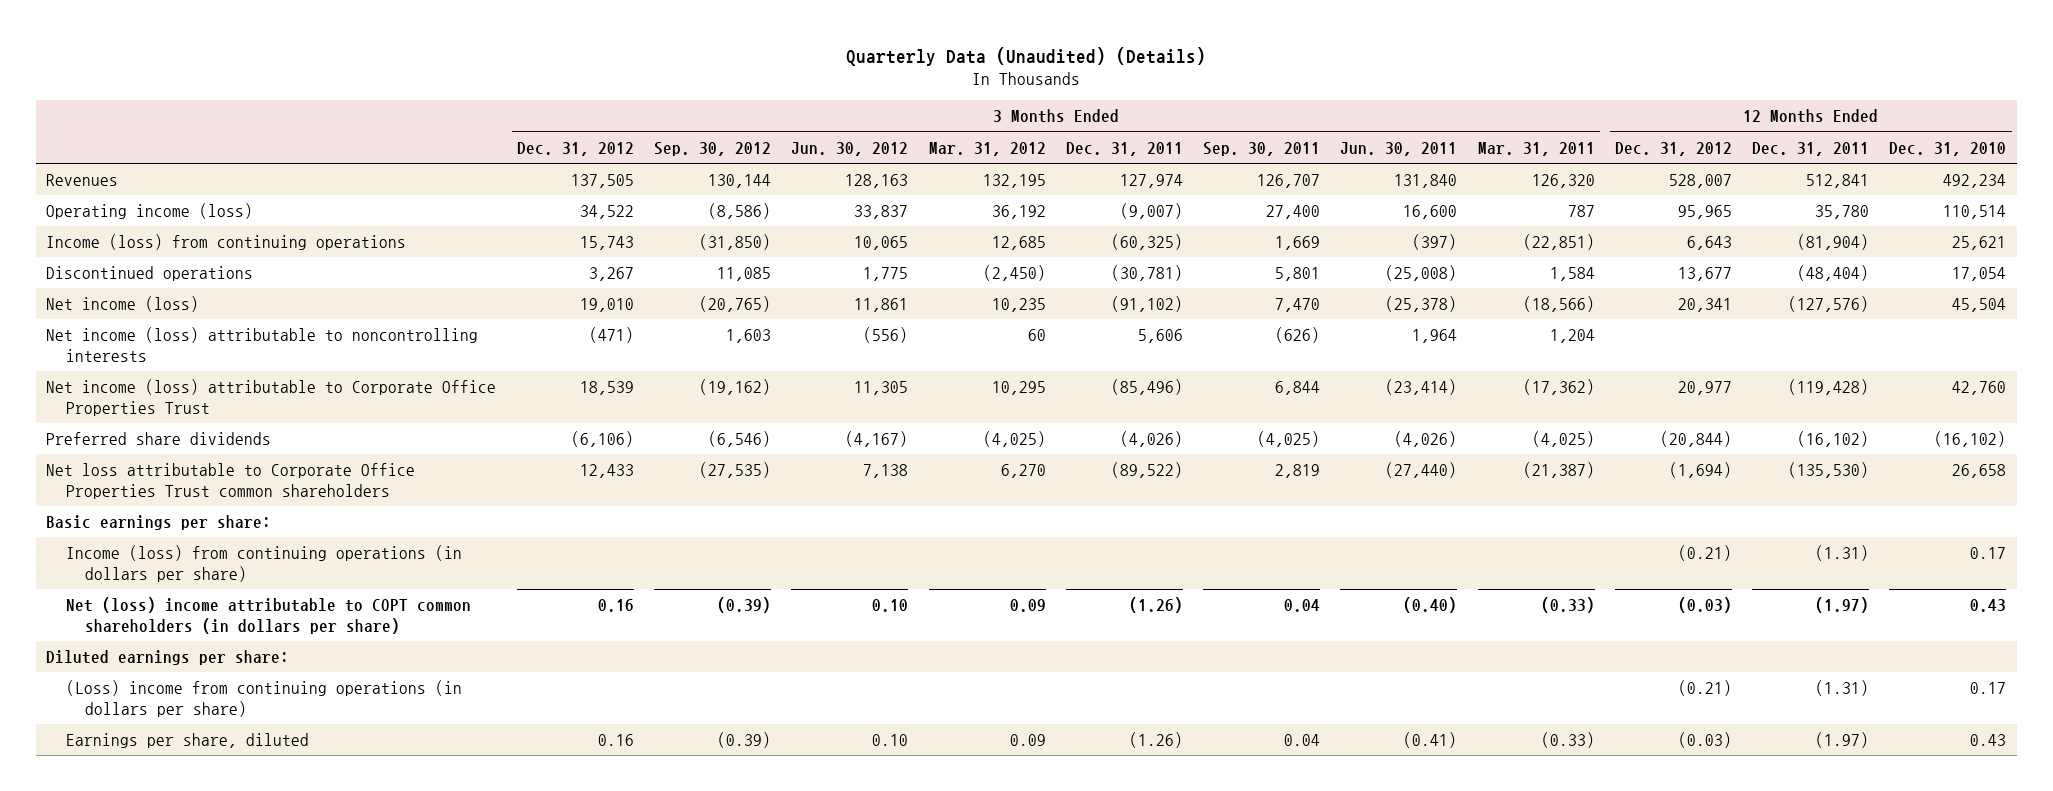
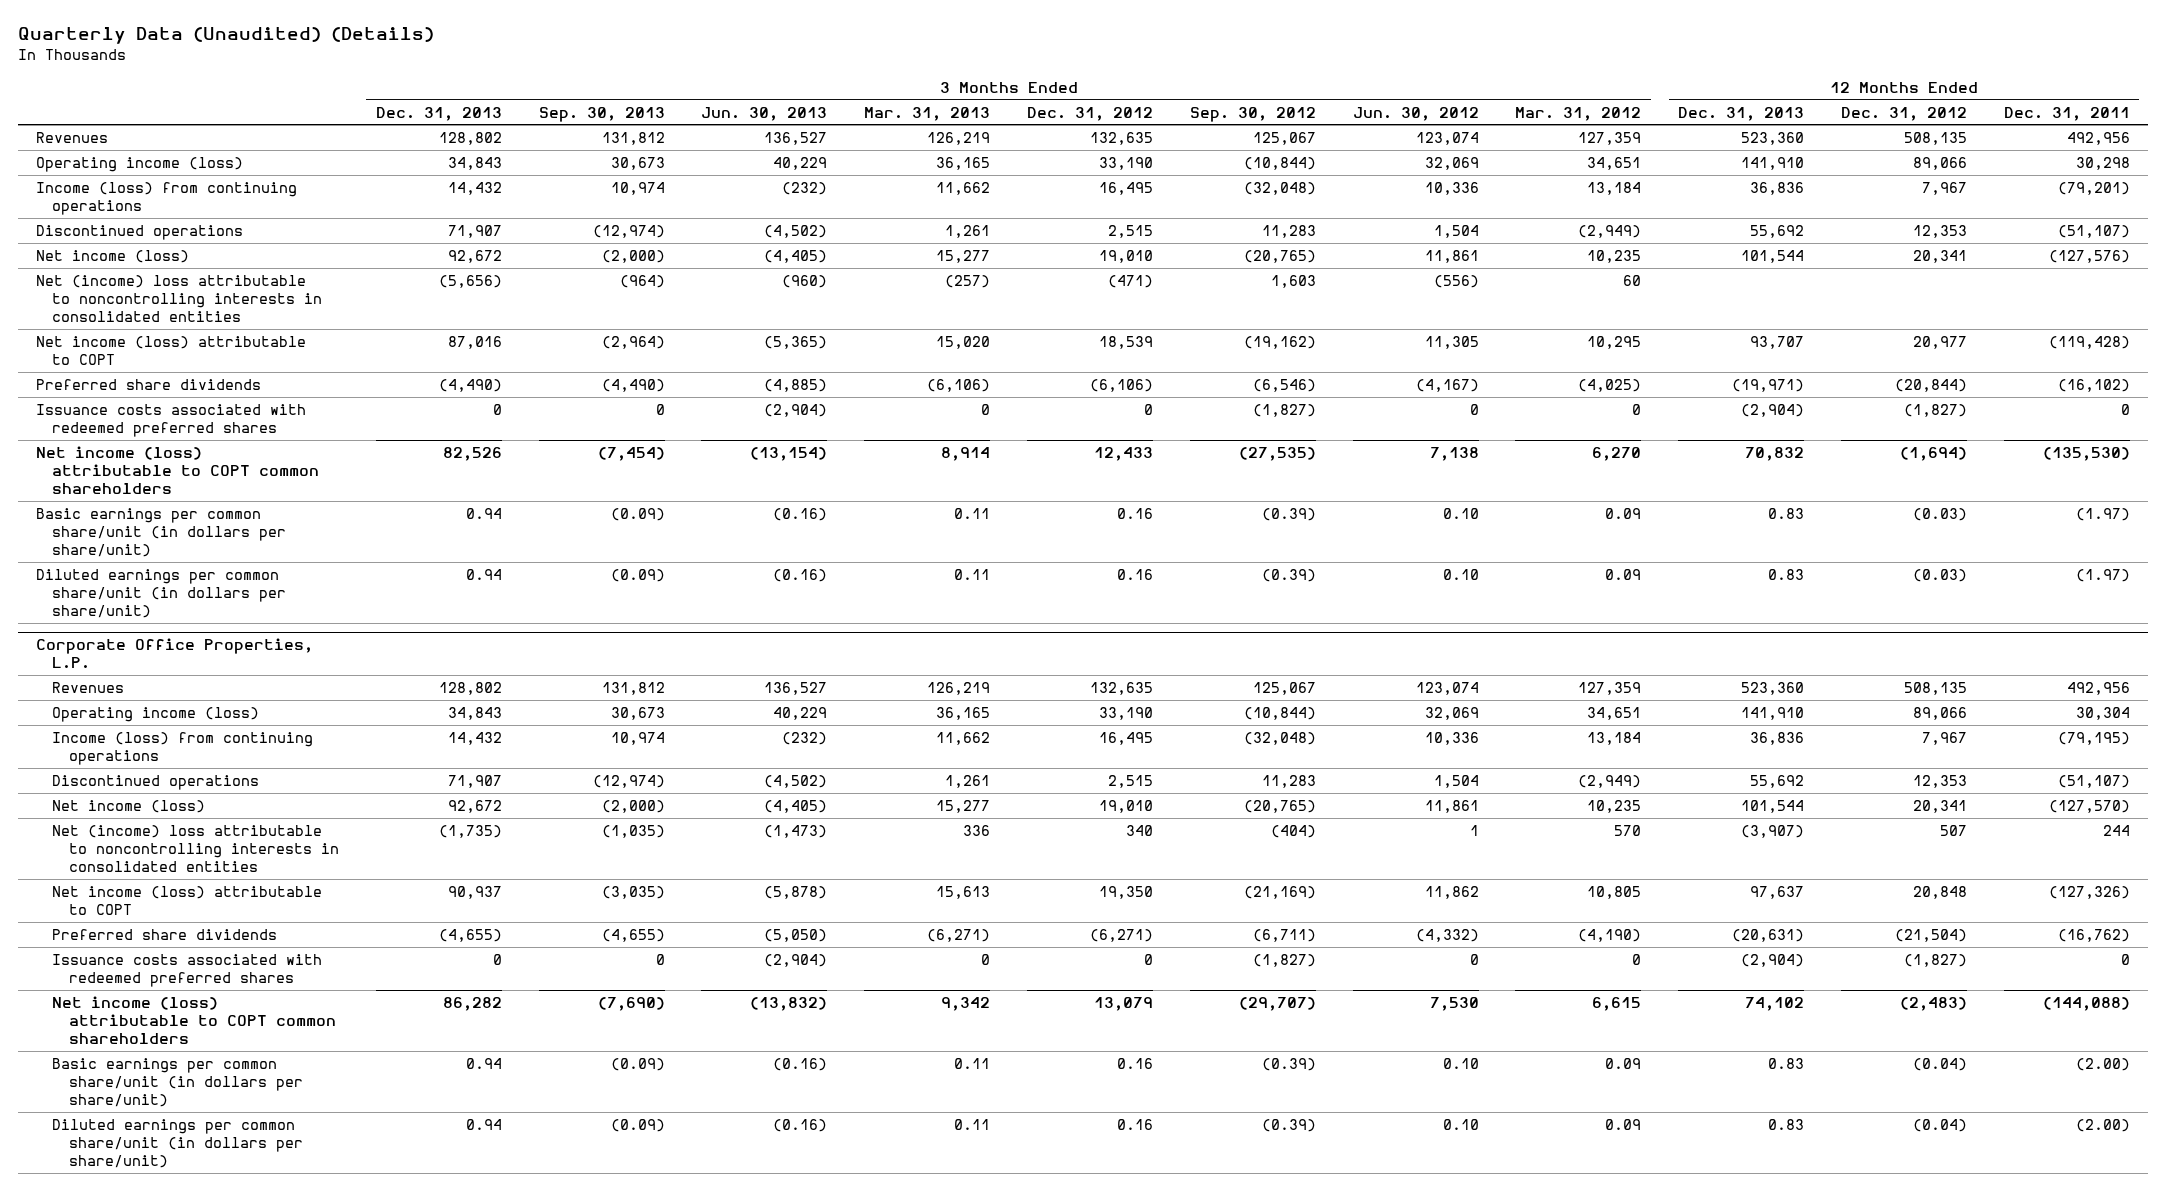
- | 3 Months Ended Dec. 31, 2012 | 3 Months Ended Sep. 30, 2012 | 3 Months Ended Jun. 30, 2012 | 3 Months Ended Mar. 31, 2012 | 3 Months Ended Dec. 31, 2011 | 3 Months Ended Sep. 30, 2011 | 3 Months Ended Jun. 30, 2011 | 3 Months Ended Mar. 31, 2011 | 12 Months Ended Dec. 31, 2012 | 12 Months Ended Dec. 31, 2011 | 12 Months Ended Dec. 31, 2010
+ | 3 Months Ended Dec. 31, 2013 | 3 Months Ended Sep. 30, 2013 | 3 Months Ended Jun. 30, 2013 | 3 Months Ended Mar. 31, 2013 | 3 Months Ended Dec. 31, 2012 | 3 Months Ended Sep. 30, 2012 | 3 Months Ended Jun. 30, 2012 | 3 Months Ended Mar. 31, 2012 | 12 Months Ended Dec. 31, 2013 | 12 Months Ended Dec. 31, 2012 | 12 Months Ended Dec. 31, 2011
- Revenues | 137,505 | 130,144 | 128,163 | 132,195 | 127,974 | 126,707 | 131,840 | 126,320 | 528,007 | 512,841 | 492,234
- Operating income (loss) | 34,522 | (8,586) | 33,837 | 36,192 | (9,007) | 27,400 | 16,600 | 787 | 95,965 | 35,780 | 110,514
- Income (loss) from continuing operations | 15,743 | (31,850) | 10,065 | 12,685 | (60,325) | 1,669 | (397) | (22,851) | 6,643 | (81,904) | 25,621
- Discontinued operations | 3,267 | 11,085 | 1,775 | (2,450) | (30,781) | 5,801 | (25,008) | 1,584 | 13,677 | (48,404) | 17,054
+ Revenues | 128,802 | 131,812 | 136,527 | 126,219 | 132,635 | 125,067 | 123,074 | 127,359 | 523,360 | 508,135 | 492,956
+ Operating income (loss) | 34,843 | 30,673 | 40,229 | 36,165 | 33,190 | (10,844) | 32,069 | 34,651 | 141,910 | 89,066 | 30,298
+ Income (loss) from continuing operations | 14,432 | 10,974 | (232) | 11,662 | 16,495 | (32,048) | 10,336 | 13,184 | 36,836 | 7,967 | (79,201)
+ Discontinued operations | 71,907 | (12,974) | (4,502) | 1,261 | 2,515 | 11,283 | 1,504 | (2,949) | 55,692 | 12,353 | (51,107)
- Net income (loss) attributable to noncontrolling interests | (471) | 1,603 | (556) | 60 | 5,606 | (626) | 1,964 | 1,204 | | |
- Net income (loss) attributable to Corporate Office Properties Trust | 18,539 | (19,162) | 11,305 | 10,295 | (85,496) | 6,844 | (23,414) | (17,362) | 20,977 | (119,428) | 42,760
+ Net (income) loss attributable to noncontrolling interests in consolidated entities | (5,656) | (964) | (960) | (257) | (471) | 1,603 | (556) | 60 | | |
+ Net income (loss) attributable to COPT | 87,016 | (2,964) | (5,365) | 15,020 | 18,539 | (19,162) | 11,305 | 10,295 | 93,707 | 20,977 | (119,428)
- Net loss attributable to Corporate Office Properties Trust common shareholders | 12,433 | (27,535) | 7,138 | 6,270 | (89,522) | 2,819 | (27,440) | (21,387) | (1,694) | (135,530) | 26,658
- Basic earnings per share:
- Income (loss) from continuing operations (in dollars per share) | | | | | | | | | (0.21) | (1.31) | 0.17
- Net (loss) income attributable to COPT common shareholders (in dollars per share) | 0.16 | (0.39) | 0.10 | 0.09 | (1.26) | 0.04 | (0.40) | (0.33) | (0.03) | (1.97) | 0.43
- Diluted earnings per share:
- (Loss) income from continuing operations (in dollars per share) | | | | | | | | | (0.21) | (1.31) | 0.17
- Earnings per share, diluted | 0.16 | (0.39) | 0.10 | 0.09 | (1.26) | 0.04 | (0.41) | (0.33) | (0.03) | (1.97) | 0.43
+ Issuance costs associated with redeemed preferred shares | 0 | 0 | (2,904) | 0 | 0 | (1,827) | 0 | 0 | (2,904) | (1,827) | 0
+ Net income (loss) attributable to COPT common shareholders | 82,526 | (7,454) | (13,154) | 8,914 | 12,433 | (27,535) | 7,138 | 6,270 | 70,832 | (1,694) | (135,530)
+ Basic earnings per common share/unit (in dollars per share/unit) | 0.94 | (0.09) | (0.16) | 0.11 | 0.16 | (0.39) | 0.10 | 0.09 | 0.83 | (0.03) | (1.97)
+ Diluted earnings per common share/unit (in dollars per share/unit) | 0.94 | (0.09) | (0.16) | 0.11 | 0.16 | (0.39) | 0.10 | 0.09 | 0.83 | (0.03) | (1.97)
+ Corporate Office Properties, L.P.
+ Revenues | 128,802 | 131,812 | 136,527 | 126,219 | 132,635 | 125,067 | 123,074 | 127,359 | 523,360 | 508,135 | 492,956
+ Operating income (loss) | 34,843 | 30,673 | 40,229 | 36,165 | 33,190 | (10,844) | 32,069 | 34,651 | 141,910 | 89,066 | 30,304
+ Income (loss) from continuing operations | 14,432 | 10,974 | (232) | 11,662 | 16,495 | (32,048) | 10,336 | 13,184 | 36,836 | 7,967 | (79,195)
+ Discontinued operations | 71,907 | (12,974) | (4,502) | 1,261 | 2,515 | 11,283 | 1,504 | (2,949) | 55,692 | 12,353 | (51,107)
+ Net income (loss) | 92,672 | (2,000) | (4,405) | 15,277 | 19,010 | (20,765) | 11,861 | 10,235 | 101,544 | 20,341 | (127,570)
+ Net (income) loss attributable to noncontrolling interests in consolidated entities | (1,735) | (1,035) | (1,473) | 336 | 340 | (404) | 1 | 570 | (3,907) | 507 | 244
+ Net income (loss) attributable to COPT | 90,937 | (3,035) | (5,878) | 15,613 | 19,350 | (21,169) | 11,862 | 10,805 | 97,637 | 20,848 | (127,326)
+ Preferred share dividends | (4,655) | (4,655) | (5,050) | (6,271) | (6,271) | (6,711) | (4,332) | (4,190) | (20,631) | (21,504) | (16,762)
+ Issuance costs associated with redeemed preferred shares | 0 | 0 | (2,904) | 0 | 0 | (1,827) | 0 | 0 | (2,904) | (1,827) | 0
+ Net income (loss) attributable to COPT common shareholders | 86,282 | (7,690) | (13,832) | 9,342 | 13,079 | (29,707) | 7,530 | 6,615 | 74,102 | (2,483) | (144,088)
+ Basic earnings per common share/unit (in dollars per share/unit) | 0.94 | (0.09) | (0.16) | 0.11 | 0.16 | (0.39) | 0.10 | 0.09 | 0.83 | (0.04) | (2.00)
+ Diluted earnings per common share/unit (in dollars per share/unit) | 0.94 | (0.09) | (0.16) | 0.11 | 0.16 | (0.39) | 0.10 | 0.09 | 0.83 | (0.04) | (2.00)

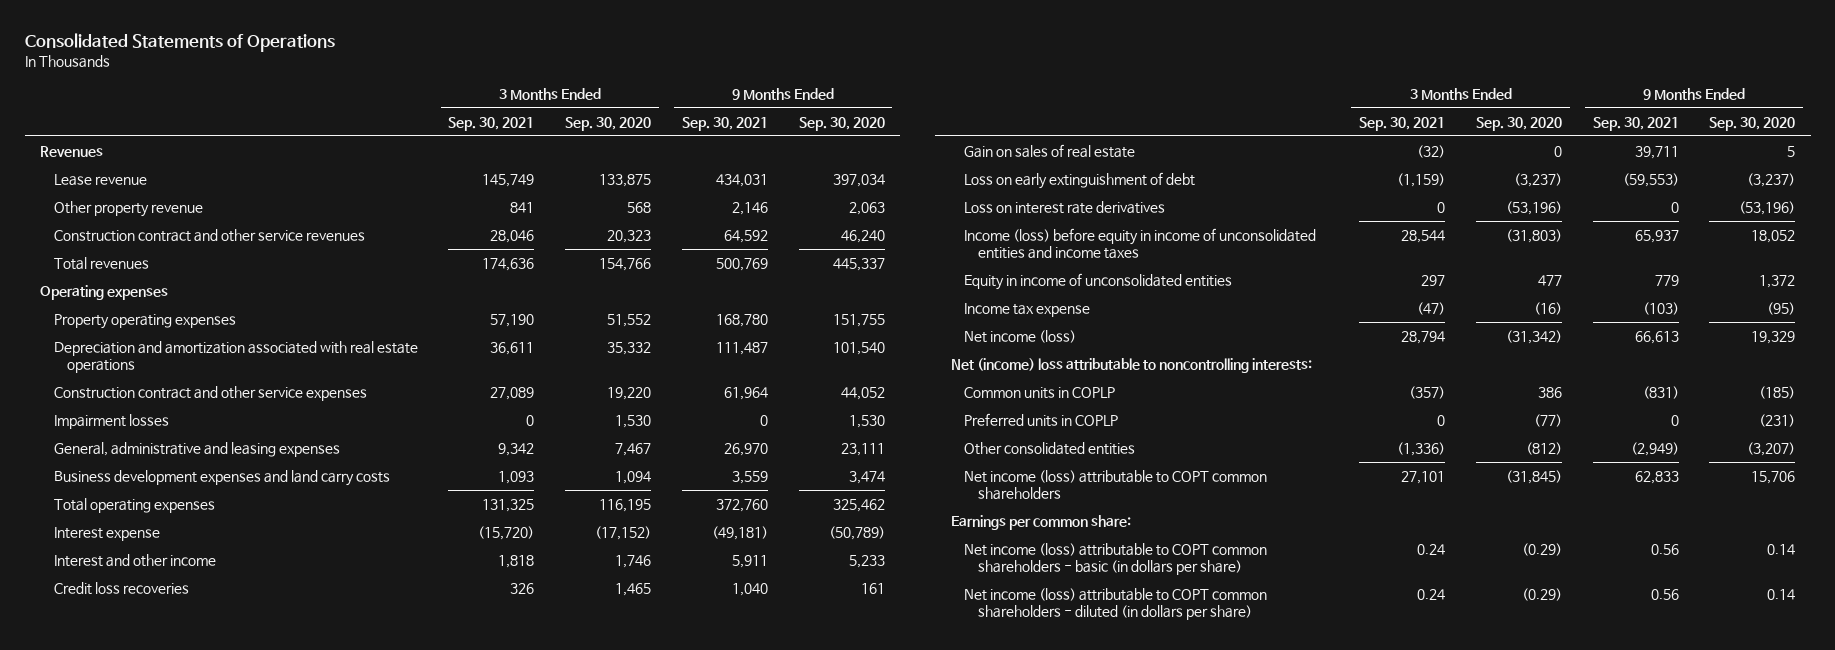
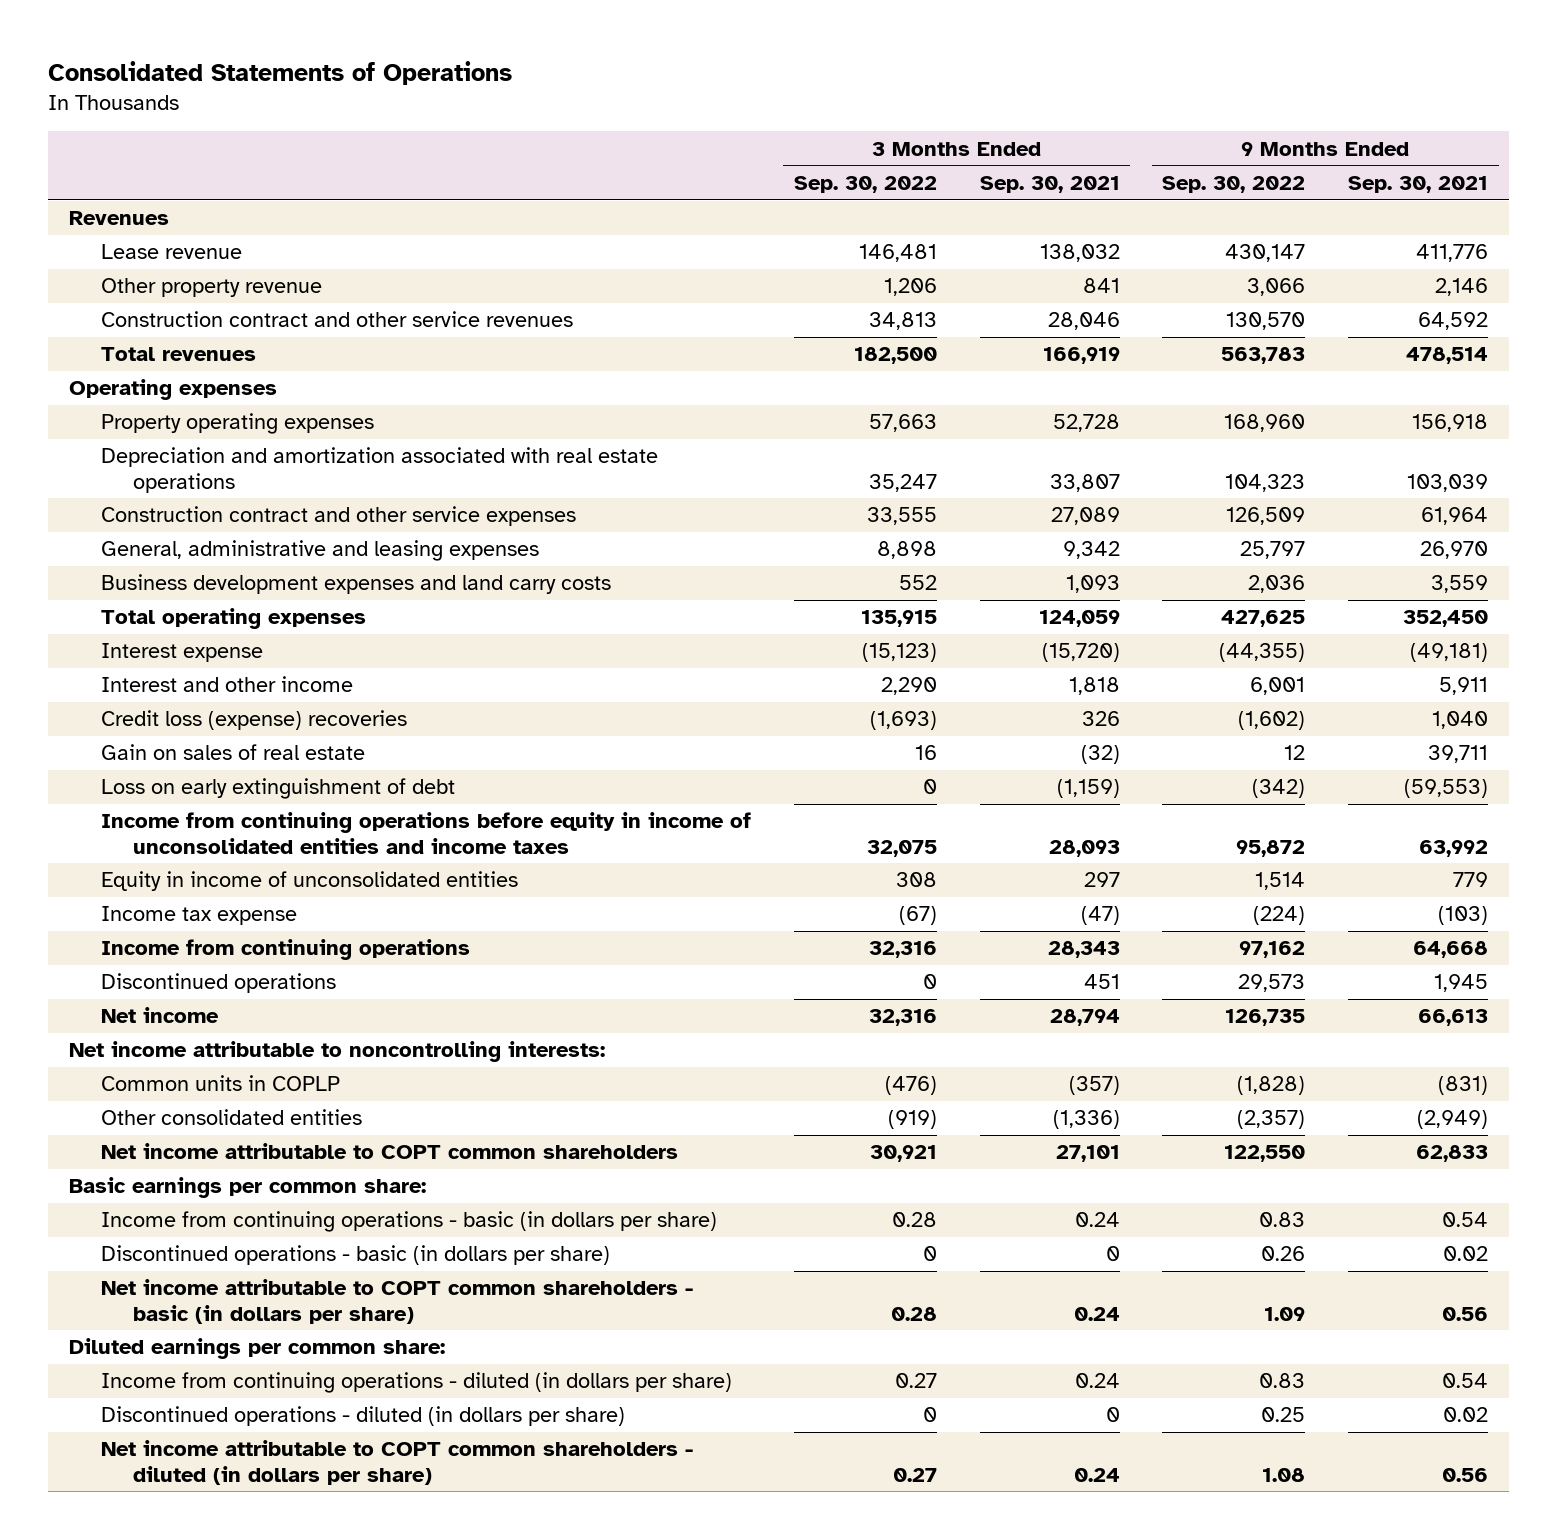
- | 3 Months Ended Sep. 30, 2021 | 3 Months Ended Sep. 30, 2020 | 9 Months Ended Sep. 30, 2021 | 9 Months Ended Sep. 30, 2020
+ | 3 Months Ended Sep. 30, 2022 | 3 Months Ended Sep. 30, 2021 | 9 Months Ended Sep. 30, 2022 | 9 Months Ended Sep. 30, 2021
- Lease revenue | 145,749 | 133,875 | 434,031 | 397,034
+ Lease revenue | 146,481 | 138,032 | 430,147 | 411,776
- Total revenues | 174,636 | 154,766 | 500,769 | 445,337
+ Total revenues | 182,500 | 166,919 | 563,783 | 478,514
- Property operating expenses | 57,190 | 51,552 | 168,780 | 151,755
- Depreciation and amortization associated with real estate operations | 36,611 | 35,332 | 111,487 | 101,540
+ Property operating expenses | 57,663 | 52,728 | 168,960 | 156,918
+ Depreciation and amortization associated with real estate operations | 35,247 | 33,807 | 104,323 | 103,039
- Impairment losses | 0 | 1,530 | 0 | 1,530
- Total operating expenses | 131,325 | 116,195 | 372,760 | 325,462
+ Total operating expenses | 135,915 | 124,059 | 427,625 | 352,450
- Credit loss recoveries | 326 | 1,465 | 1,040 | 161
+ Credit loss (expense) recoveries | (1,693) | 326 | (1,602) | 1,040
- Loss on interest rate derivatives | 0 | (53,196) | 0 | (53,196)
- Income (loss) before equity in income of unconsolidated entities and income taxes | 28,544 | (31,803) | 65,937 | 18,052
+ Income from continuing operations before equity in income of unconsolidated entities and income taxes | 32,075 | 28,093 | 95,872 | 63,992
- Net income (loss) | 28,794 | (31,342) | 66,613 | 19,329
- Net (income) loss attributable to noncontrolling interests:
+ Income from continuing operations | 32,316 | 28,343 | 97,162 | 64,668
+ Discontinued operations | 0 | 451 | 29,573 | 1,945
+ Net income | 32,316 | 28,794 | 126,735 | 66,613
+ Net income attributable to noncontrolling interests:
- Preferred units in COPLP | 0 | (77) | 0 | (231)
- Net income (loss) attributable to COPT common shareholders | 27,101 | (31,845) | 62,833 | 15,706
- Earnings per common share:
- Net income (loss) attributable to COPT common shareholders - basic (in dollars per share) | 0.24 | (0.29) | 0.56 | 0.14
- Net income (loss) attributable to COPT common shareholders - diluted (in dollars per share) | 0.24 | (0.29) | 0.56 | 0.14
+ Net income attributable to COPT common shareholders | 30,921 | 27,101 | 122,550 | 62,833
+ Basic earnings per common share:
+ Income from continuing operations - basic (in dollars per share) | 0.28 | 0.24 | 0.83 | 0.54
+ Discontinued operations - basic (in dollars per share) | 0 | 0 | 0.26 | 0.02
+ Net income attributable to COPT common shareholders - basic (in dollars per share) | 0.28 | 0.24 | 1.09 | 0.56
+ Diluted earnings per common share:
+ Income from continuing operations - diluted (in dollars per share) | 0.27 | 0.24 | 0.83 | 0.54
+ Discontinued operations - diluted (in dollars per share) | 0 | 0 | 0.25 | 0.02
+ Net income attributable to COPT common shareholders - diluted (in dollars per share) | 0.27 | 0.24 | 1.08 | 0.56

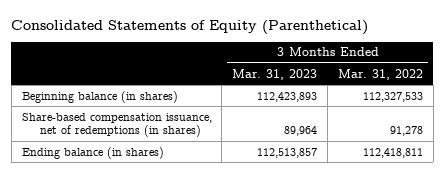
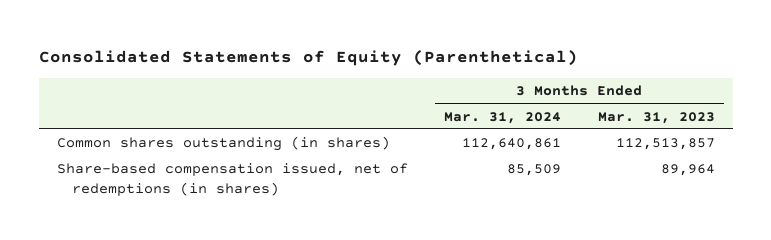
- | 3 Months Ended Mar. 31, 2023 | 3 Months Ended Mar. 31, 2022
+ | 3 Months Ended Mar. 31, 2024 | 3 Months Ended Mar. 31, 2023
- Beginning balance (in shares) | 112,423,893 | 112,327,533
- Share-based compensation issuance, net of redemptions (in shares) | 89,964 | 91,278
- Ending balance (in shares) | 112,513,857 | 112,418,811
+ Common shares outstanding (in shares) | 112,640,861 | 112,513,857
+ Share-based compensation issued, net of redemptions (in shares) | 85,509 | 89,964

